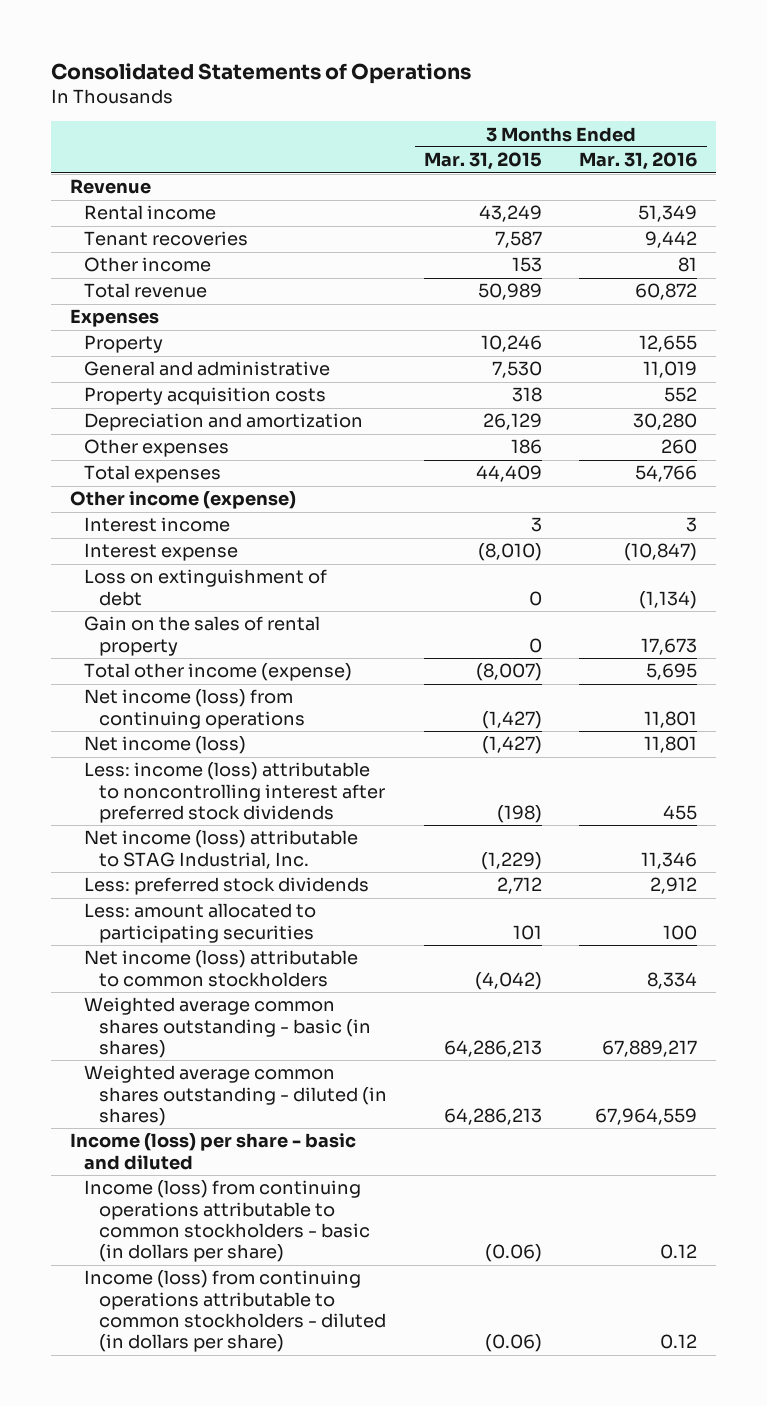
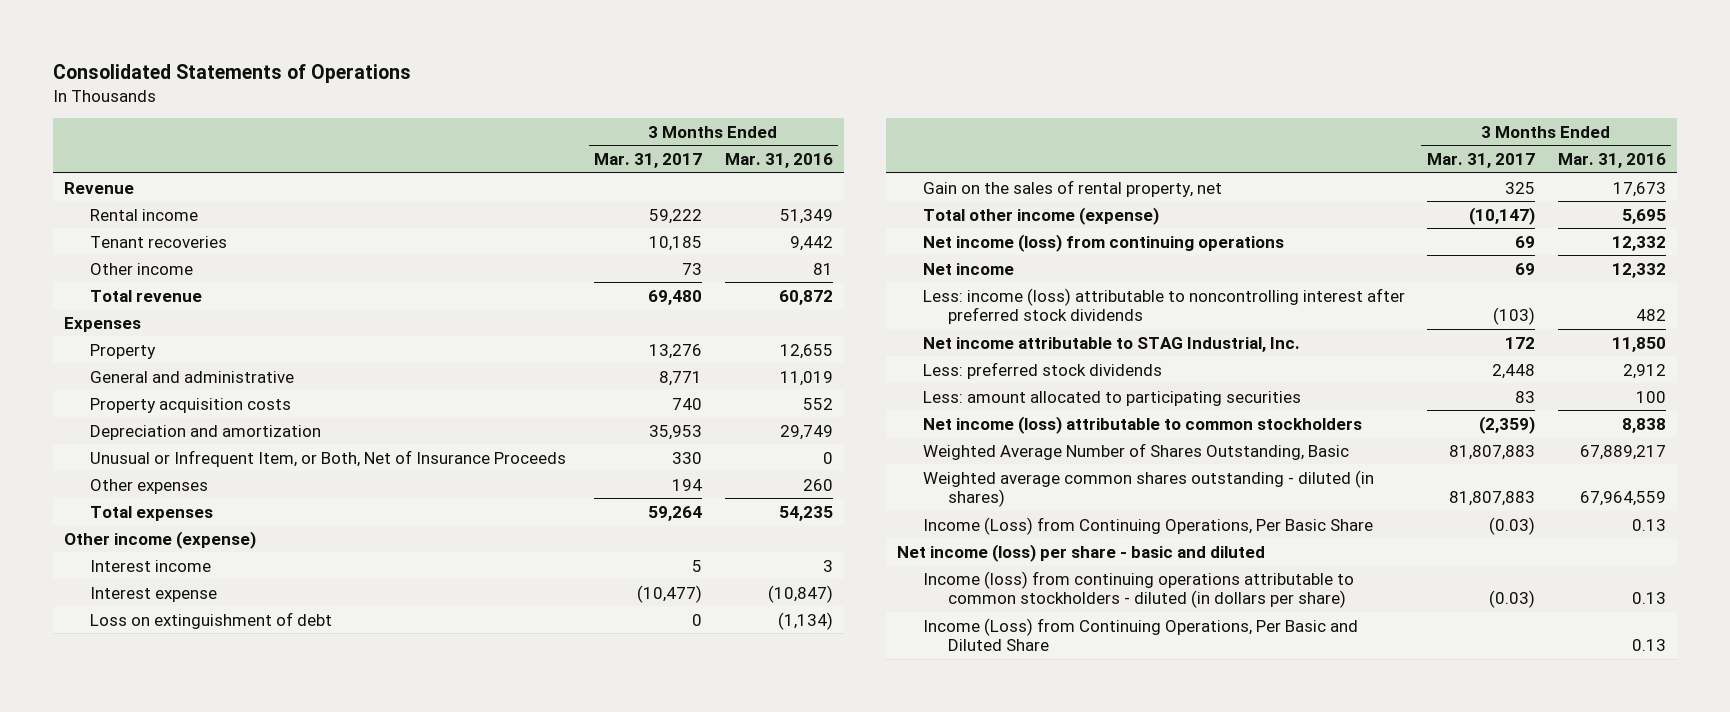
- | 3 Months Ended Mar. 31, 2015 | 3 Months Ended Mar. 31, 2016
+ | 3 Months Ended Mar. 31, 2017 | 3 Months Ended Mar. 31, 2016
- Depreciation and amortization | 26,129 | 30,280
+ Depreciation and amortization | 35,953 | 29,749
+ Unusual or Infrequent Item, or Both, Net of Insurance Proceeds | 330 | 0
- Total expenses | 44,409 | 54,766
+ Total expenses | 59,264 | 54,235
- Gain on the sales of rental property | 0 | 17,673
+ Gain on the sales of rental property, net | 325 | 17,673
- Net income (loss) from continuing operations | (1,427) | 11,801
- Net income (loss) | (1,427) | 11,801
- Less: income (loss) attributable to noncontrolling interest after preferred stock dividends | (198) | 455
- Net income (loss) attributable to STAG Industrial, Inc. | (1,229) | 11,346
+ Net income (loss) from continuing operations | 69 | 12,332
+ Net income | 69 | 12,332
+ Less: income (loss) attributable to noncontrolling interest after preferred stock dividends | (103) | 482
+ Net income attributable to STAG Industrial, Inc. | 172 | 11,850
- Net income (loss) attributable to common stockholders | (4,042) | 8,334
- Weighted average common shares outstanding - basic (in shares) | 64,286,213 | 67,889,217
+ Net income (loss) attributable to common stockholders | (2,359) | 8,838
+ Weighted Average Number of Shares Outstanding, Basic | 81,807,883 | 67,889,217
- Income (loss) per share - basic and diluted
- Income (loss) from continuing operations attributable to common stockholders - basic (in dollars per share) | (0.06) | 0.12
- Income (loss) from continuing operations attributable to common stockholders - diluted (in dollars per share) | (0.06) | 0.12
+ Income (Loss) from Continuing Operations, Per Basic Share | (0.03) | 0.13
+ Net income (loss) per share - basic and diluted
+ Income (loss) from continuing operations attributable to common stockholders - diluted (in dollars per share) | (0.03) | 0.13
+ Income (Loss) from Continuing Operations, Per Basic and Diluted Share | | 0.13

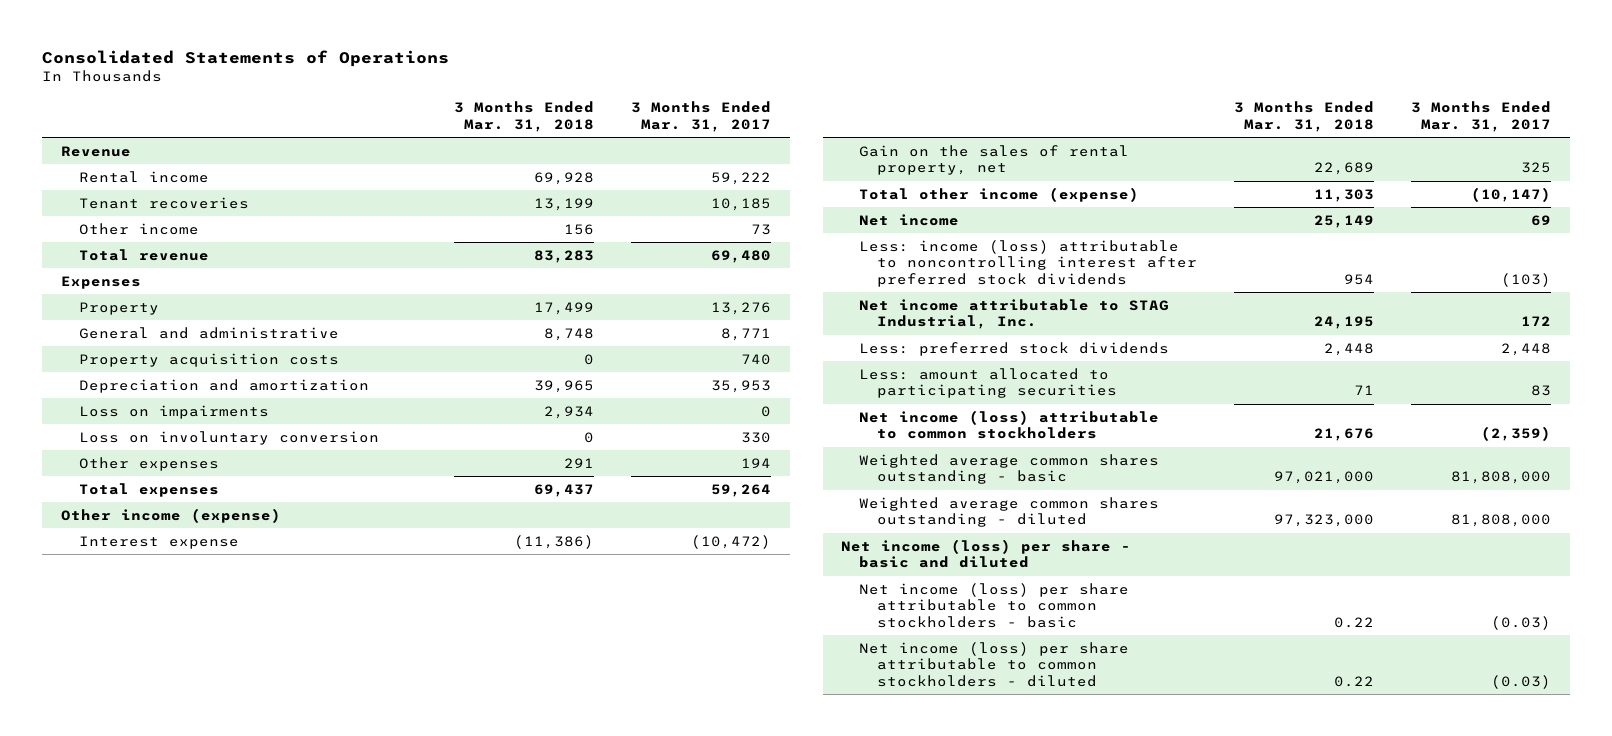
- | 3 Months Ended Mar. 31, 2017 | 3 Months Ended Mar. 31, 2016
+ | 3 Months Ended Mar. 31, 2018 | 3 Months Ended Mar. 31, 2017
- Unusual or Infrequent Item, or Both, Net of Insurance Proceeds | 330 | 0
+ Loss on impairments | 2,934 | 0
+ Loss on involuntary conversion | 0 | 330
- Interest income | 5 | 3
- Interest expense | (10,477) | (10,847)
- Loss on extinguishment of debt | 0 | (1,134)
+ Interest expense | (11,386) | (10,472)
- Net income (loss) from continuing operations | 69 | 12,332
- Weighted Average Number of Shares Outstanding, Basic | 81,807,883 | 67,889,217
- Weighted average common shares outstanding - diluted (in shares) | 81,807,883 | 67,964,559
- Income (Loss) from Continuing Operations, Per Basic Share | (0.03) | 0.13
+ Weighted average common shares outstanding - basic | 97,021,000 | 81,808,000
+ Weighted average common shares outstanding - diluted | 97,323,000 | 81,808,000
- Income (loss) from continuing operations attributable to common stockholders - diluted (in dollars per share) | (0.03) | 0.13
- Income (Loss) from Continuing Operations, Per Basic and Diluted Share | | 0.13
+ Net income (loss) per share attributable to common stockholders - basic | 0.22 | (0.03)
+ Net income (loss) per share attributable to common stockholders - diluted | 0.22 | (0.03)

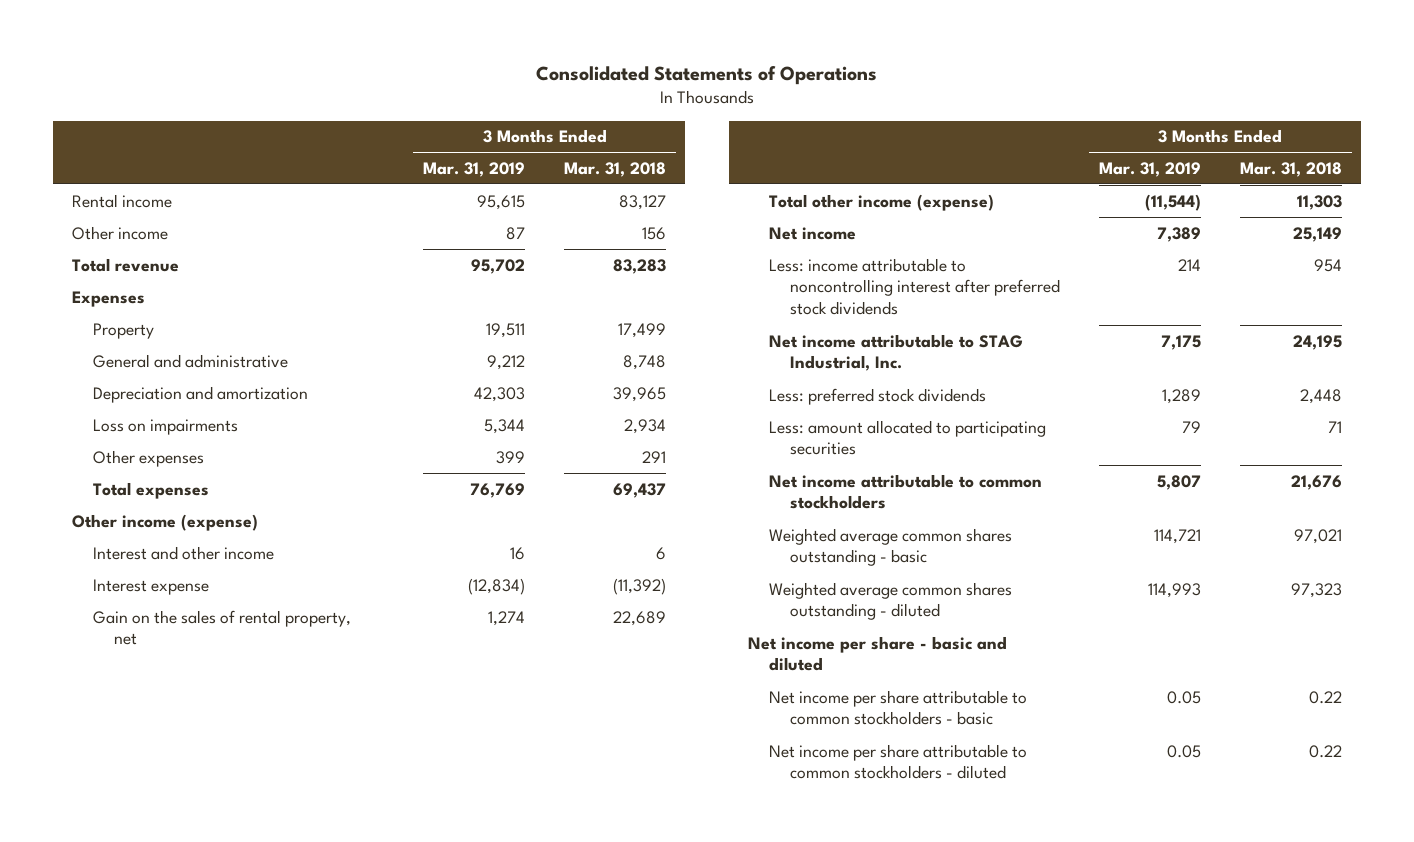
- | 3 Months Ended Mar. 31, 2018 | 3 Months Ended Mar. 31, 2017
+ | 3 Months Ended Mar. 31, 2019 | 3 Months Ended Mar. 31, 2018
- Revenue
- Rental income | 69,928 | 59,222
- Tenant recoveries | 13,199 | 10,185
+ Rental income | 95,615 | 83,127
- Property acquisition costs | 0 | 740
- Loss on involuntary conversion | 0 | 330
- Interest expense | (11,386) | (10,472)
+ Interest and other income | 16 | 6
+ Interest expense | (12,834) | (11,392)
- Less: income (loss) attributable to noncontrolling interest after preferred stock dividends | 954 | (103)
+ Less: income attributable to noncontrolling interest after preferred stock dividends | 214 | 954
- Net income (loss) attributable to common stockholders | 21,676 | (2,359)
- Weighted average common shares outstanding - basic | 97,021,000 | 81,808,000
- Weighted average common shares outstanding - diluted | 97,323,000 | 81,808,000
- Net income (loss) per share - basic and diluted
- Net income (loss) per share attributable to common stockholders - basic | 0.22 | (0.03)
- Net income (loss) per share attributable to common stockholders - diluted | 0.22 | (0.03)
+ Net income attributable to common stockholders | 5,807 | 21,676
+ Weighted average common shares outstanding - basic | 114,721 | 97,021
+ Weighted average common shares outstanding - diluted | 114,993 | 97,323
+ Net income per share - basic and diluted
+ Net income per share attributable to common stockholders - basic | 0.05 | 0.22
+ Net income per share attributable to common stockholders - diluted | 0.05 | 0.22

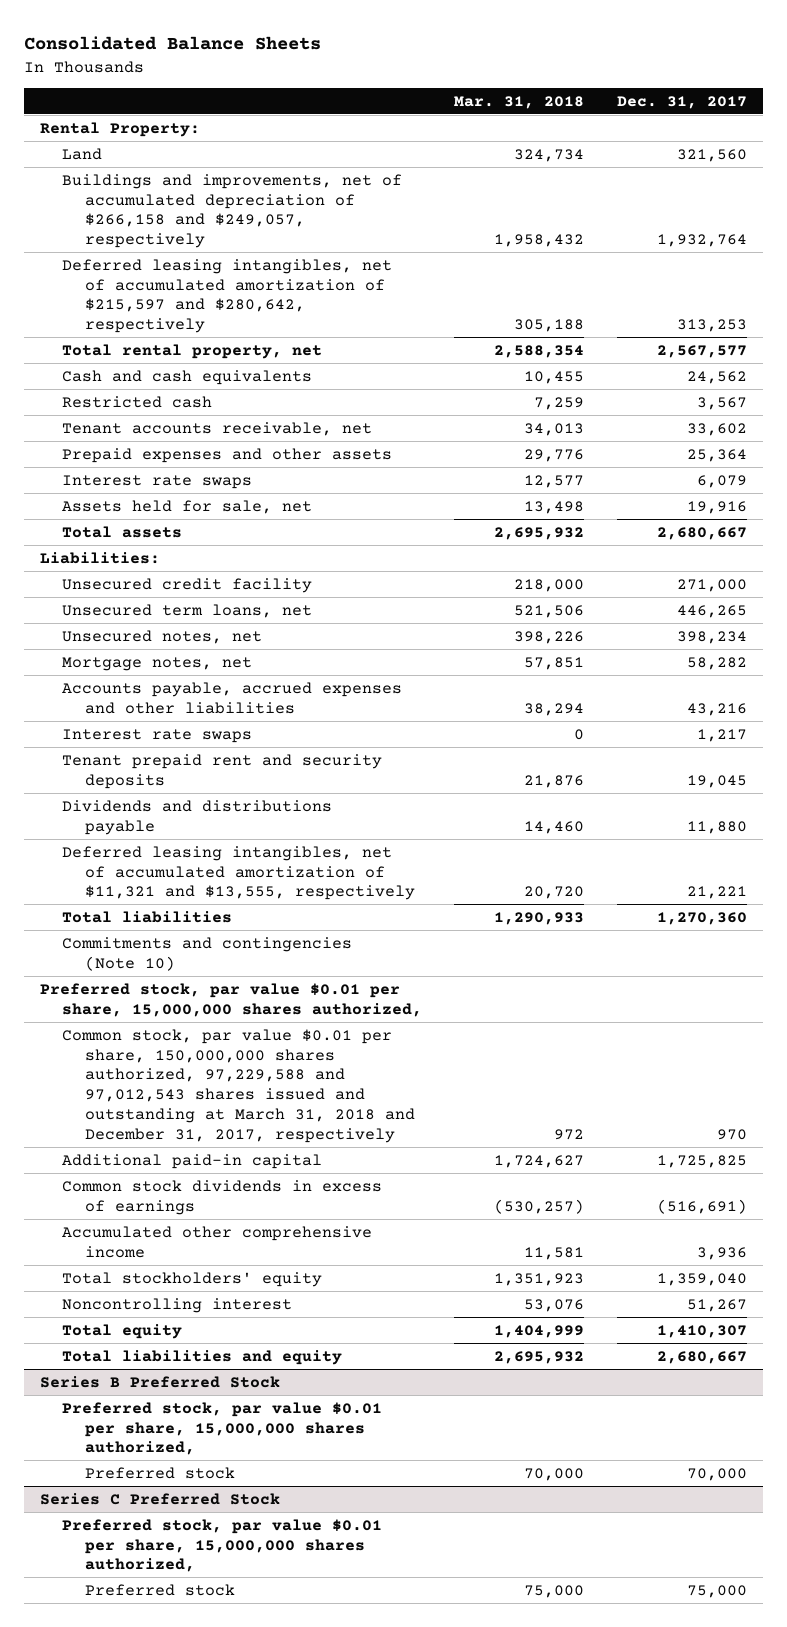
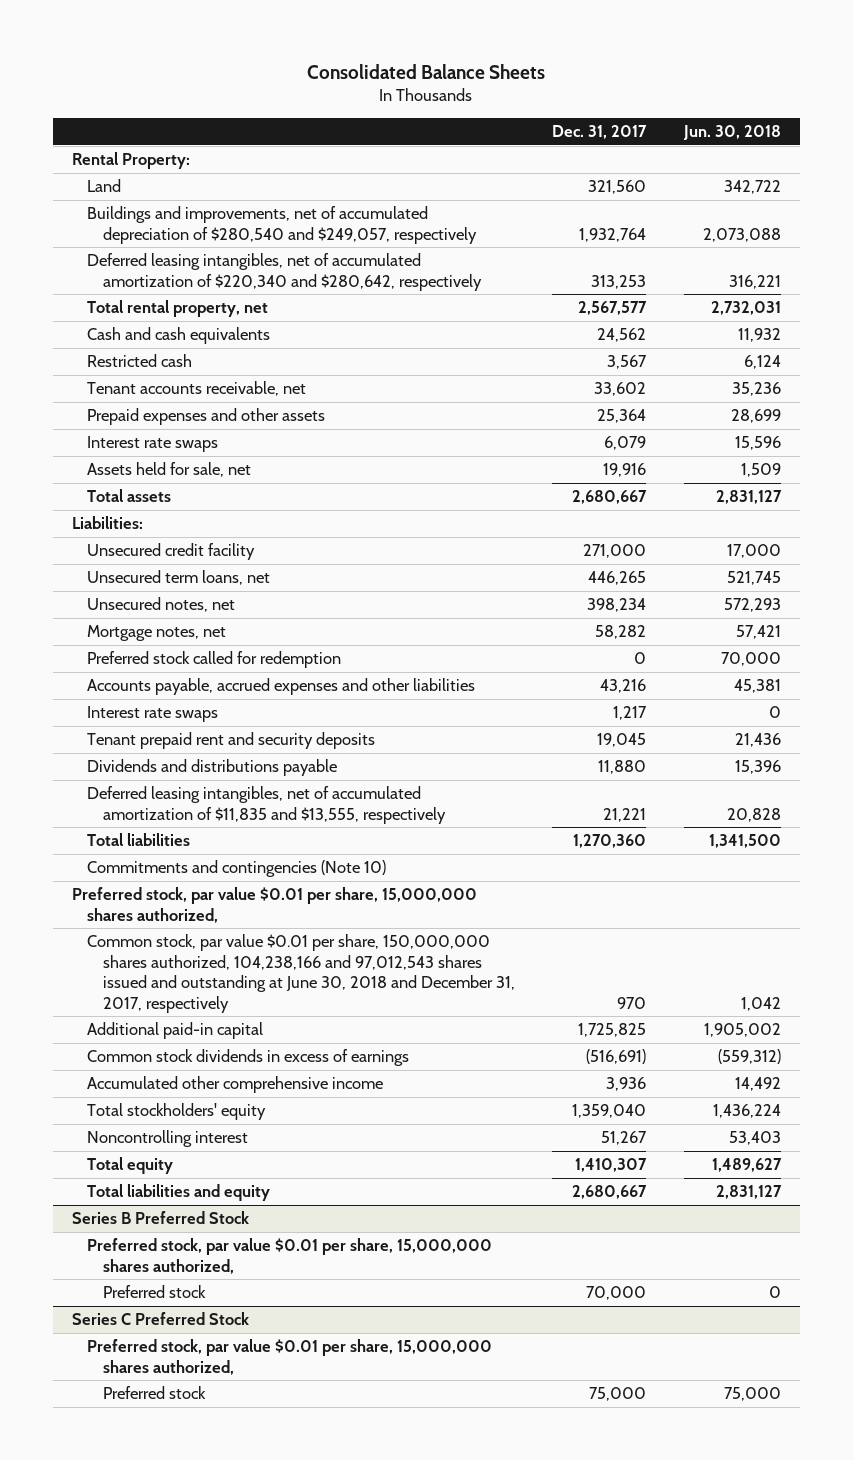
- | Mar. 31, 2018 | Dec. 31, 2017
+ | Dec. 31, 2017 | Jun. 30, 2018
- Buildings and improvements, net of accumulated depreciation of $266,158 and $249,057, respectively | 1,958,432 | 1,932,764
- Deferred leasing intangibles, net of accumulated amortization of $215,597 and $280,642, respectively | 305,188 | 313,253
+ Buildings and improvements, net of accumulated depreciation of $280,540 and $249,057, respectively | 1,932,764 | 2,073,088
+ Deferred leasing intangibles, net of accumulated amortization of $220,340 and $280,642, respectively | 313,253 | 316,221
+ Preferred stock called for redemption | 0 | 70,000
- Deferred leasing intangibles, net of accumulated amortization of $11,321 and $13,555, respectively | 20,720 | 21,221
+ Deferred leasing intangibles, net of accumulated amortization of $11,835 and $13,555, respectively | 21,221 | 20,828
- Common stock, par value $0.01 per share, 150,000,000 shares authorized, 97,229,588 and 97,012,543 shares issued and outstanding at March 31, 2018 and December 31, 2017, respectively | 972 | 970
+ Common stock, par value $0.01 per share, 150,000,000 shares authorized, 104,238,166 and 97,012,543 shares issued and outstanding at June 30, 2018 and December 31, 2017, respectively | 970 | 1,042

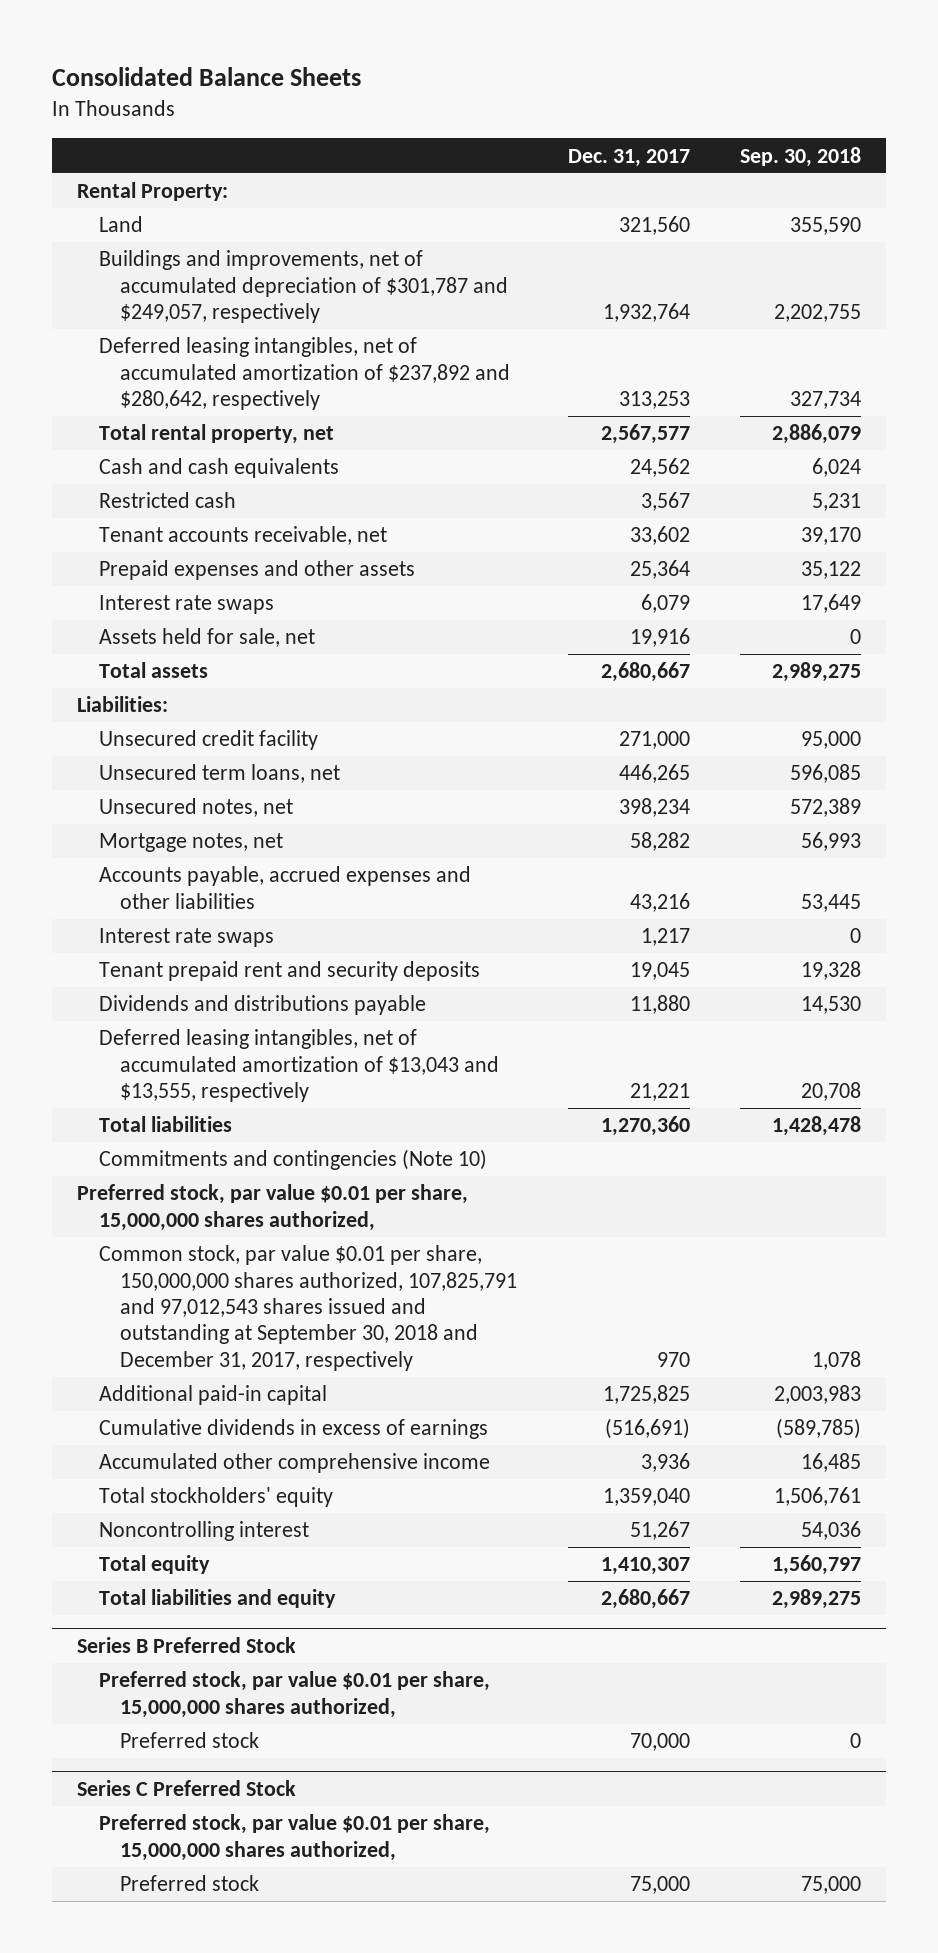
- | Dec. 31, 2017 | Jun. 30, 2018
+ | Dec. 31, 2017 | Sep. 30, 2018
- Buildings and improvements, net of accumulated depreciation of $280,540 and $249,057, respectively | 1,932,764 | 2,073,088
- Deferred leasing intangibles, net of accumulated amortization of $220,340 and $280,642, respectively | 313,253 | 316,221
+ Buildings and improvements, net of accumulated depreciation of $301,787 and $249,057, respectively | 1,932,764 | 2,202,755
+ Deferred leasing intangibles, net of accumulated amortization of $237,892 and $280,642, respectively | 313,253 | 327,734
- Preferred stock called for redemption | 0 | 70,000
- Deferred leasing intangibles, net of accumulated amortization of $11,835 and $13,555, respectively | 21,221 | 20,828
+ Deferred leasing intangibles, net of accumulated amortization of $13,043 and $13,555, respectively | 21,221 | 20,708
- Common stock, par value $0.01 per share, 150,000,000 shares authorized, 104,238,166 and 97,012,543 shares issued and outstanding at June 30, 2018 and December 31, 2017, respectively | 970 | 1,042
+ Common stock, par value $0.01 per share, 150,000,000 shares authorized, 107,825,791 and 97,012,543 shares issued and outstanding at September 30, 2018 and December 31, 2017, respectively | 970 | 1,078
- Common stock dividends in excess of earnings | (516,691) | (559,312)
+ Cumulative dividends in excess of earnings | (516,691) | (589,785)

